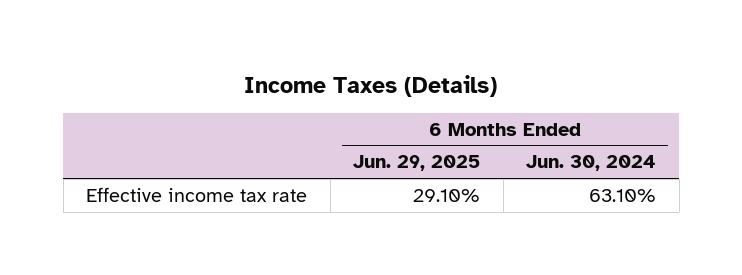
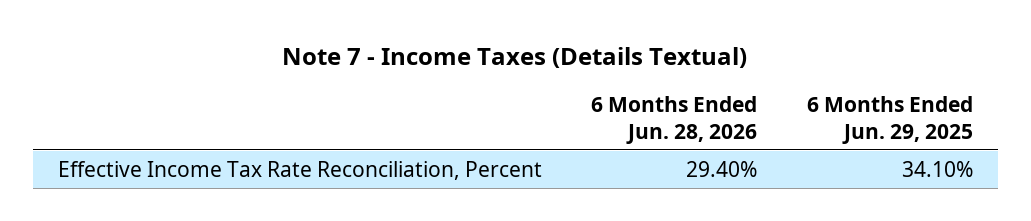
- Income Taxes (Details)
+ Note 7 - Income Taxes (Details Textual)
- | 6 Months Ended Jun. 29, 2025 | 6 Months Ended Jun. 30, 2024
+ | 6 Months Ended Jun. 28, 2026 | 6 Months Ended Jun. 29, 2025
- Effective income tax rate | 29.10% | 63.10%
+ Effective Income Tax Rate Reconciliation, Percent | 29.40% | 34.10%

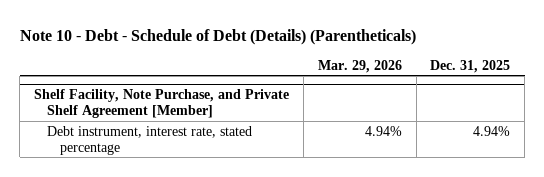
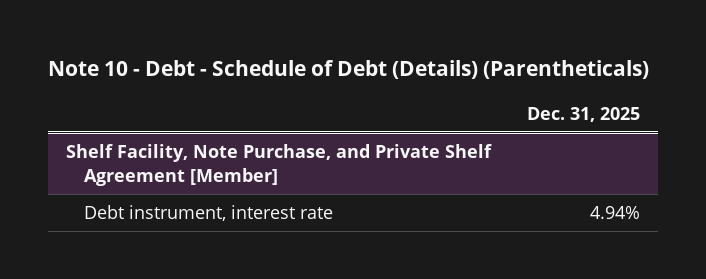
- | Mar. 29, 2026 | Dec. 31, 2025
+ | Dec. 31, 2025
@ Shelf Facility, Note Purchase, and Private Shelf Agreement [Member]
- Debt instrument, interest rate, stated percentage | 4.94% | 4.94%
+ Debt instrument, interest rate | 4.94%

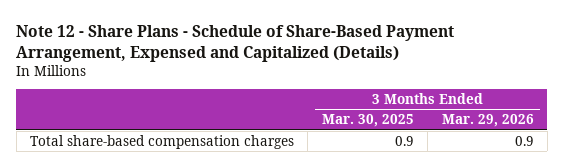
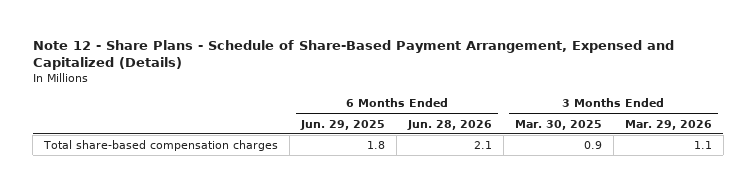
- | 3 Months Ended Mar. 30, 2025 | 3 Months Ended Mar. 29, 2026
+ | 6 Months Ended Jun. 29, 2025 | 6 Months Ended Jun. 28, 2026 | 3 Months Ended Mar. 30, 2025 | 3 Months Ended Mar. 29, 2026
- Total share-based compensation charges | 0.9 | 0.9
+ Total share-based compensation charges | 1.8 | 2.1 | 0.9 | 1.1

